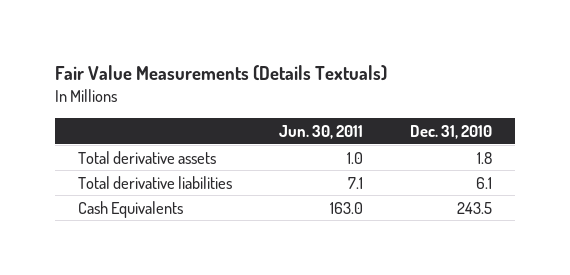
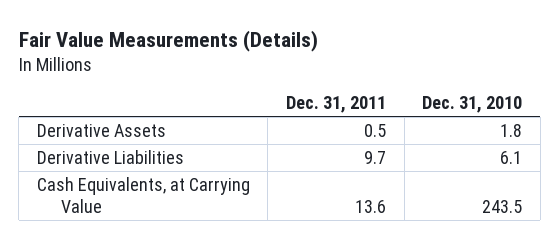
- Fair Value Measurements (Details Textuals)
+ Fair Value Measurements (Details)
- | Jun. 30, 2011 | Dec. 31, 2010
+ | Dec. 31, 2011 | Dec. 31, 2010
- Total derivative assets | 1.0 | 1.8
- Total derivative liabilities | 7.1 | 6.1
- Cash Equivalents | 163.0 | 243.5
+ Derivative Assets | 0.5 | 1.8
+ Derivative Liabilities | 9.7 | 6.1
+ Cash Equivalents, at Carrying Value | 13.6 | 243.5

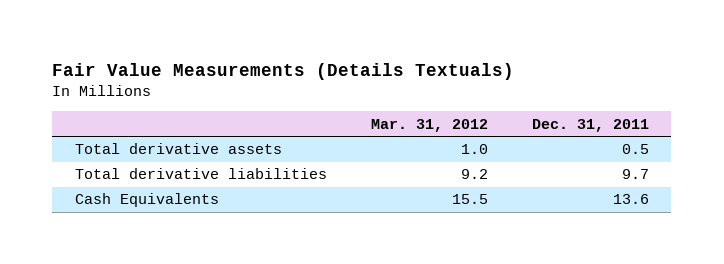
- Fair Value Measurements (Details)
+ Fair Value Measurements (Details Textuals)
- | Dec. 31, 2011 | Dec. 31, 2010
+ | Mar. 31, 2012 | Dec. 31, 2011
- Derivative Assets | 0.5 | 1.8
- Derivative Liabilities | 9.7 | 6.1
- Cash Equivalents, at Carrying Value | 13.6 | 243.5
+ Total derivative assets | 1.0 | 0.5
+ Total derivative liabilities | 9.2 | 9.7
+ Cash Equivalents | 15.5 | 13.6

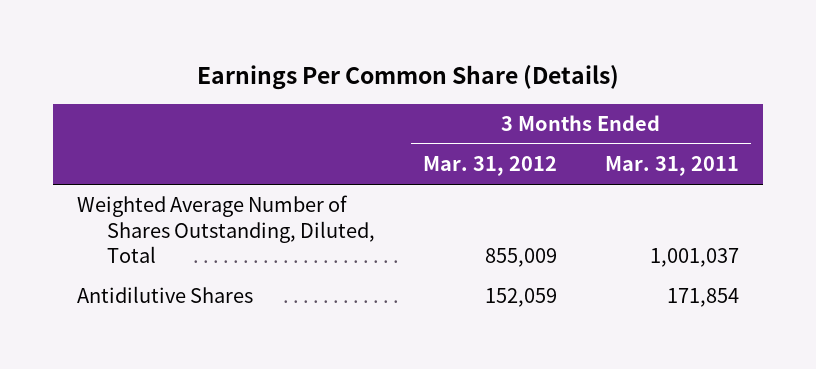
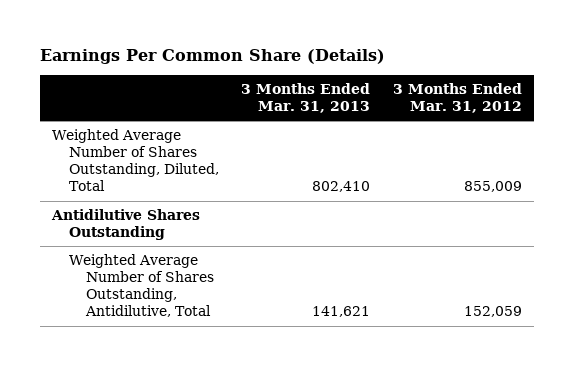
- | 3 Months Ended Mar. 31, 2012 | 3 Months Ended Mar. 31, 2011
+ | 3 Months Ended Mar. 31, 2013 | 3 Months Ended Mar. 31, 2012
- Antidilutive Shares | 152,059 | 171,854
+ Antidilutive Shares Outstanding
+ Weighted Average Number of Shares Outstanding, Antidilutive, Total | 141,621 | 152,059

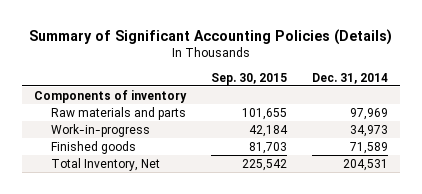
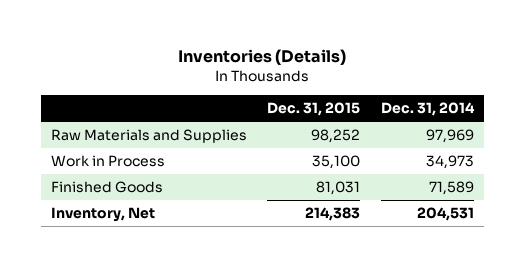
- Summary of Significant Accounting Policies (Details)
+ Inventories (Details)
- | Sep. 30, 2015 | Dec. 31, 2014
+ | Dec. 31, 2015 | Dec. 31, 2014
- Components of inventory
- Raw materials and parts | 101,655 | 97,969
- Work-in-progress | 42,184 | 34,973
- Finished goods | 81,703 | 71,589
- Total Inventory, Net | 225,542 | 204,531
+ Raw Materials and Supplies | 98,252 | 97,969
+ Work in Process | 35,100 | 34,973
+ Finished Goods | 81,031 | 71,589
+ Inventory, Net | 214,383 | 204,531

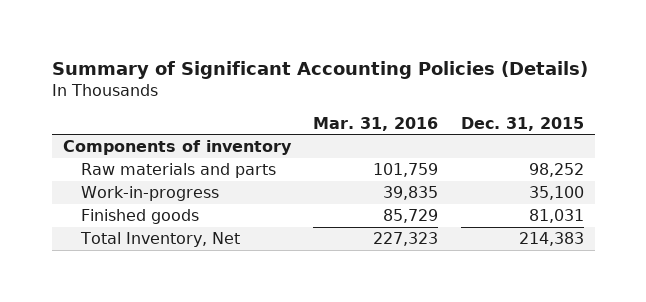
- Inventories (Details)
+ Summary of Significant Accounting Policies (Details)
- | Dec. 31, 2015 | Dec. 31, 2014
+ | Mar. 31, 2016 | Dec. 31, 2015
- Raw Materials and Supplies | 98,252 | 97,969
- Work in Process | 35,100 | 34,973
- Finished Goods | 81,031 | 71,589
- Inventory, Net | 214,383 | 204,531
+ Components of inventory
+ Raw materials and parts | 101,759 | 98,252
+ Work-in-progress | 39,835 | 35,100
+ Finished goods | 85,729 | 81,031
+ Total Inventory, Net | 227,323 | 214,383

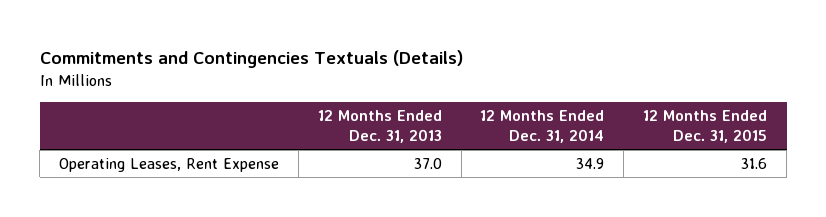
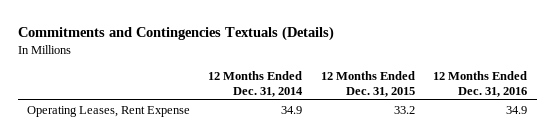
- | 12 Months Ended Dec. 31, 2013 | 12 Months Ended Dec. 31, 2014 | 12 Months Ended Dec. 31, 2015
+ | 12 Months Ended Dec. 31, 2014 | 12 Months Ended Dec. 31, 2015 | 12 Months Ended Dec. 31, 2016
- Operating Leases, Rent Expense | 37.0 | 34.9 | 31.6
+ Operating Leases, Rent Expense | 34.9 | 33.2 | 34.9

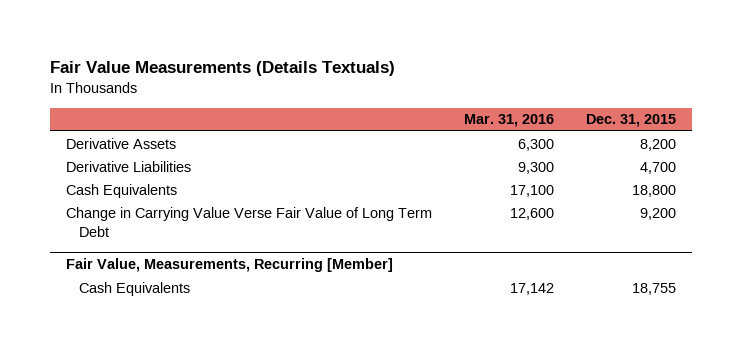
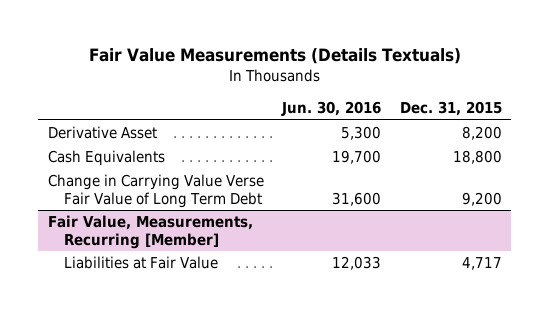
- | Mar. 31, 2016 | Dec. 31, 2015
+ | Jun. 30, 2016 | Dec. 31, 2015
- Derivative Assets | 6,300 | 8,200
- Derivative Liabilities | 9,300 | 4,700
+ Derivative Asset | 5,300 | 8,200
@ Fair Value, Measurements, Recurring [Member]
- Cash Equivalents | 17,142 | 18,755
+ Liabilities at Fair Value | 12,033 | 4,717

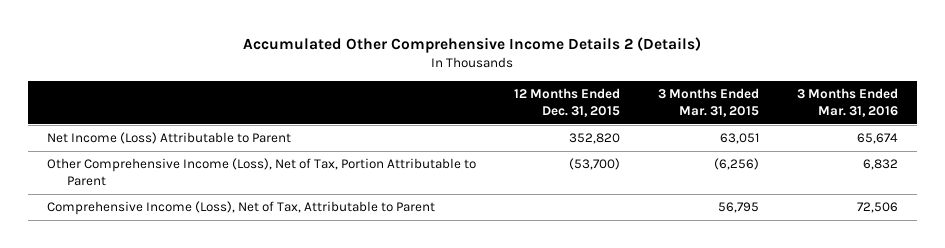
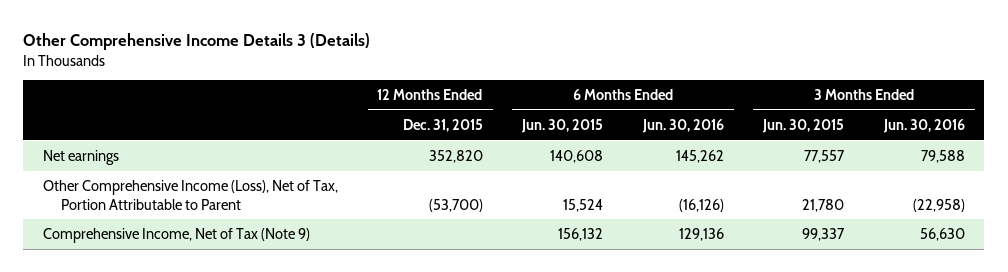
- Accumulated Other Comprehensive Income Details 2 (Details)
+ Other Comprehensive Income Details 3 (Details)
- | 12 Months Ended Dec. 31, 2015 | 3 Months Ended Mar. 31, 2015 | 3 Months Ended Mar. 31, 2016
+ | 12 Months Ended Dec. 31, 2015 | 6 Months Ended Jun. 30, 2015 | 6 Months Ended Jun. 30, 2016 | 3 Months Ended Jun. 30, 2015 | 3 Months Ended Jun. 30, 2016
- Net Income (Loss) Attributable to Parent | 352,820 | 63,051 | 65,674
+ Net earnings | 352,820 | 140,608 | 145,262 | 77,557 | 79,588
- Comprehensive Income (Loss), Net of Tax, Attributable to Parent | | 56,795 | 72,506
+ Comprehensive Income, Net of Tax (Note 9) | | 156,132 | 129,136 | 99,337 | 56,630

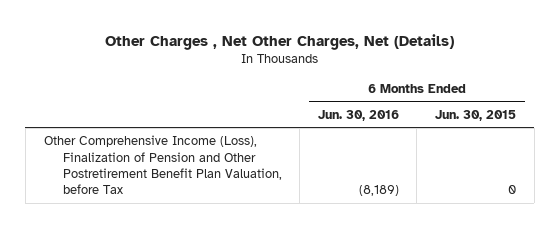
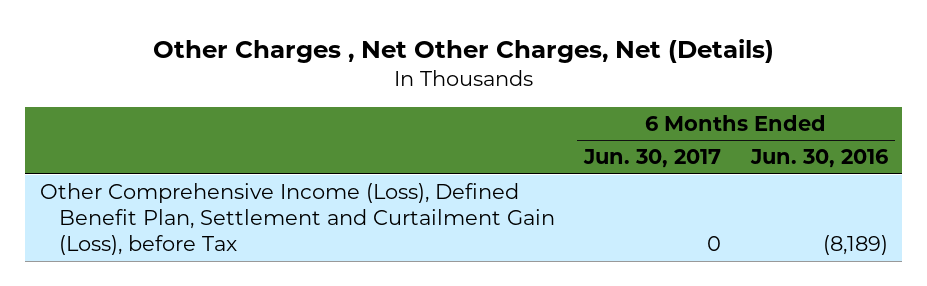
- | 6 Months Ended Jun. 30, 2016 | 6 Months Ended Jun. 30, 2015
+ | 6 Months Ended Jun. 30, 2017 | 6 Months Ended Jun. 30, 2016
- Other Comprehensive Income (Loss), Finalization of Pension and Other Postretirement Benefit Plan Valuation, before Tax | (8,189) | 0
+ Other Comprehensive Income (Loss), Defined Benefit Plan, Settlement and Curtailment Gain (Loss), before Tax | 0 | (8,189)

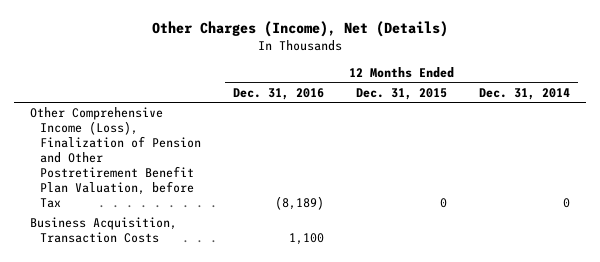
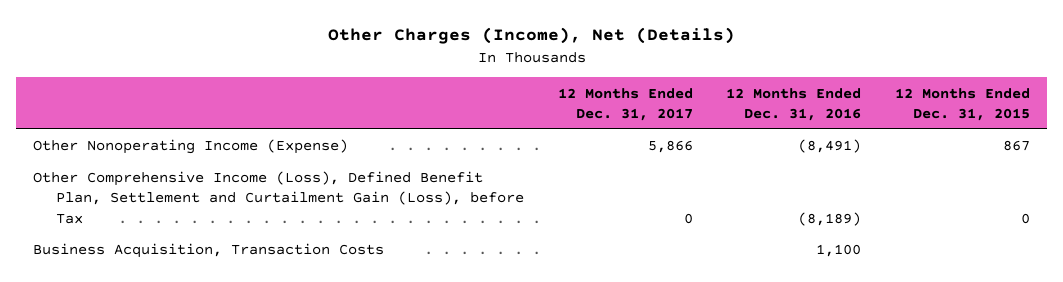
- | 12 Months Ended Dec. 31, 2016 | 12 Months Ended Dec. 31, 2015 | 12 Months Ended Dec. 31, 2014
+ | 12 Months Ended Dec. 31, 2017 | 12 Months Ended Dec. 31, 2016 | 12 Months Ended Dec. 31, 2015
- Other Comprehensive Income (Loss), Finalization of Pension and Other Postretirement Benefit Plan Valuation, before Tax | (8,189) | 0 | 0
+ Other Nonoperating Income (Expense) | 5,866 | (8,491) | 867
+ Other Comprehensive Income (Loss), Defined Benefit Plan, Settlement and Curtailment Gain (Loss), before Tax | 0 | (8,189) | 0

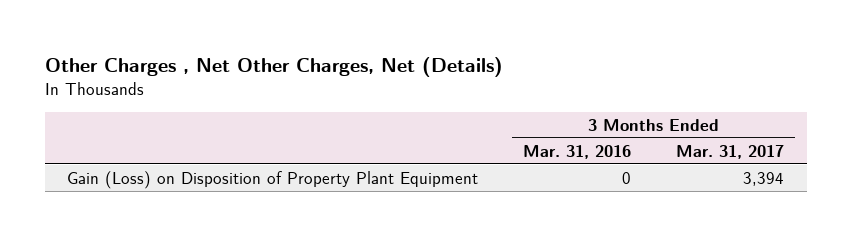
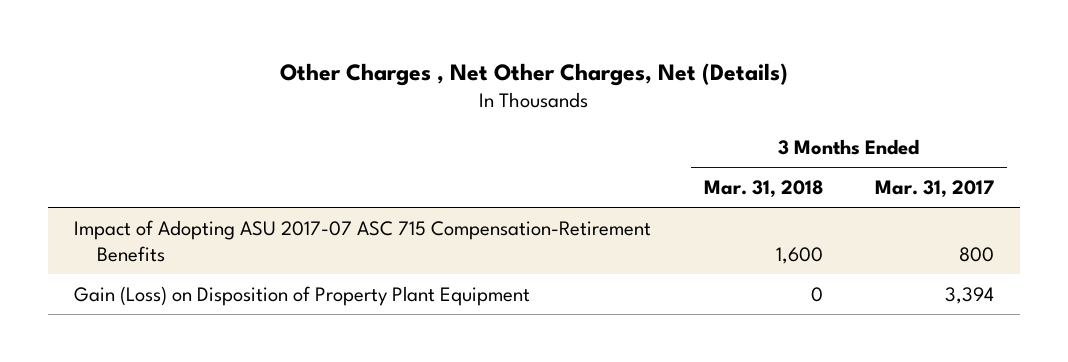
- | 3 Months Ended Mar. 31, 2016 | 3 Months Ended Mar. 31, 2017
+ | 3 Months Ended Mar. 31, 2018 | 3 Months Ended Mar. 31, 2017
+ Impact of Adopting ASU 2017-07 ASC 715 Compensation-Retirement Benefits | 1,600 | 800

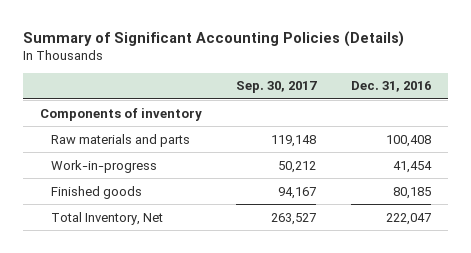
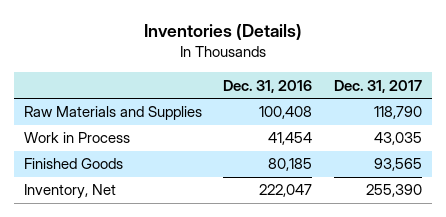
- Summary of Significant Accounting Policies (Details)
+ Inventories (Details)
- | Sep. 30, 2017 | Dec. 31, 2016
+ | Dec. 31, 2016 | Dec. 31, 2017
- Components of inventory
- Raw materials and parts | 119,148 | 100,408
- Work-in-progress | 50,212 | 41,454
- Finished goods | 94,167 | 80,185
- Total Inventory, Net | 263,527 | 222,047
+ Raw Materials and Supplies | 100,408 | 118,790
+ Work in Process | 41,454 | 43,035
+ Finished Goods | 80,185 | 93,565
+ Inventory, Net | 222,047 | 255,390

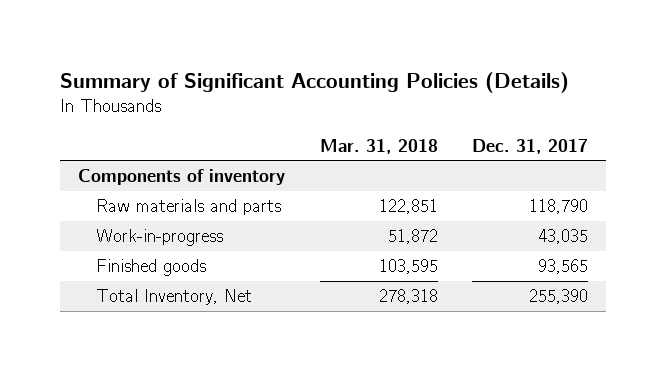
- Inventories (Details)
+ Summary of Significant Accounting Policies (Details)
- | Dec. 31, 2016 | Dec. 31, 2017
+ | Mar. 31, 2018 | Dec. 31, 2017
- Raw Materials and Supplies | 100,408 | 118,790
- Work in Process | 41,454 | 43,035
- Finished Goods | 80,185 | 93,565
- Inventory, Net | 222,047 | 255,390
+ Components of inventory
+ Raw materials and parts | 122,851 | 118,790
+ Work-in-progress | 51,872 | 43,035
+ Finished goods | 103,595 | 93,565
+ Total Inventory, Net | 278,318 | 255,390

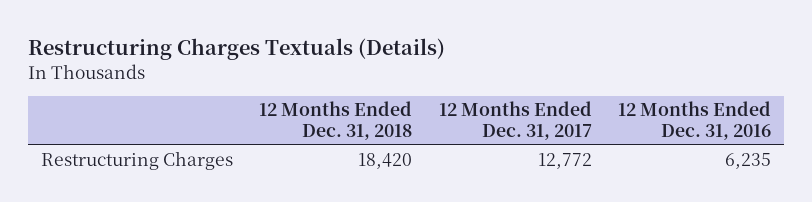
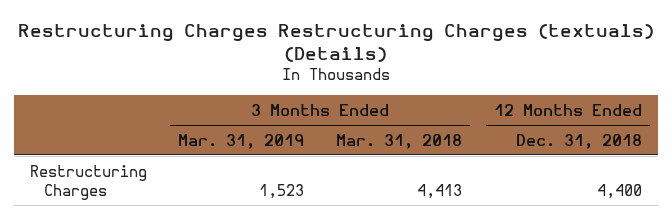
- Restructuring Charges Textuals (Details)
+ Restructuring Charges Restructuring Charges (textuals) (Details)
- | 12 Months Ended Dec. 31, 2018 | 12 Months Ended Dec. 31, 2017 | 12 Months Ended Dec. 31, 2016
+ | 3 Months Ended Mar. 31, 2019 | 3 Months Ended Mar. 31, 2018 | 12 Months Ended Dec. 31, 2018
- Restructuring Charges | 18,420 | 12,772 | 6,235
+ Restructuring Charges | 1,523 | 4,413 | 4,400

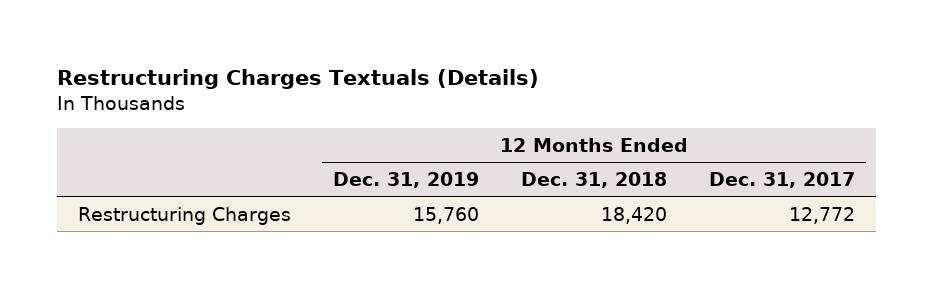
- Restructuring Charges Restructuring Charges (textuals) (Details)
+ Restructuring Charges Textuals (Details)
- | 3 Months Ended Mar. 31, 2019 | 3 Months Ended Mar. 31, 2018 | 12 Months Ended Dec. 31, 2018
+ | 12 Months Ended Dec. 31, 2019 | 12 Months Ended Dec. 31, 2018 | 12 Months Ended Dec. 31, 2017
- Restructuring Charges | 1,523 | 4,413 | 4,400
+ Restructuring Charges | 15,760 | 18,420 | 12,772

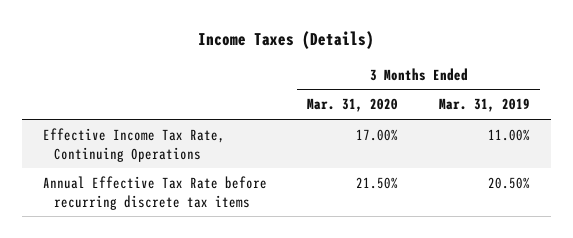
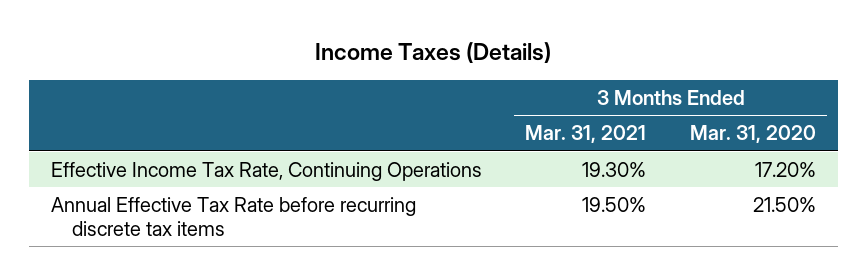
- | 3 Months Ended Mar. 31, 2020 | 3 Months Ended Mar. 31, 2019
+ | 3 Months Ended Mar. 31, 2021 | 3 Months Ended Mar. 31, 2020
- Effective Income Tax Rate, Continuing Operations | 17.00% | 11.00%
+ Effective Income Tax Rate, Continuing Operations | 19.30% | 17.20%

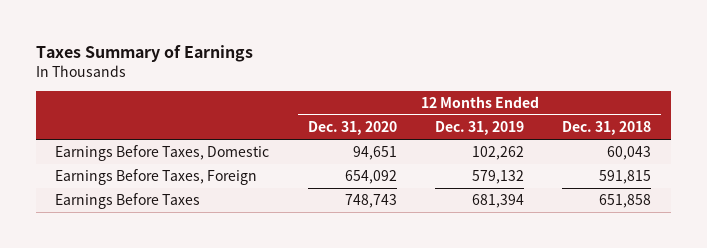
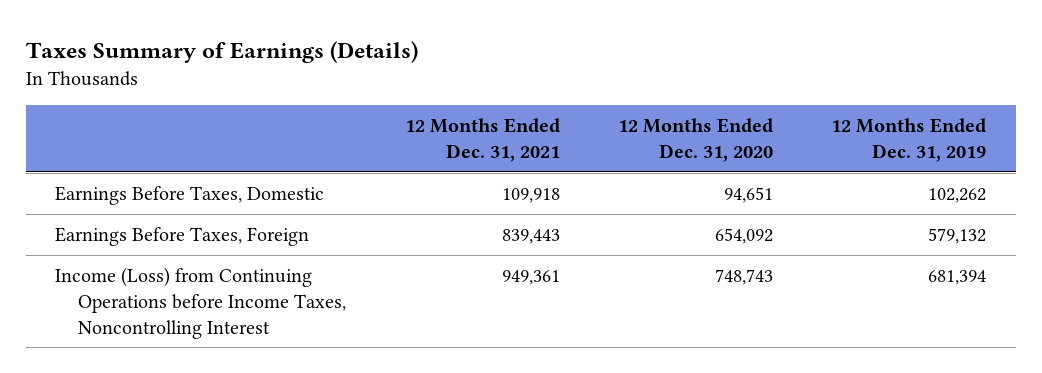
- Taxes Summary of Earnings
+ Taxes Summary of Earnings (Details)
- | 12 Months Ended Dec. 31, 2020 | 12 Months Ended Dec. 31, 2019 | 12 Months Ended Dec. 31, 2018
+ | 12 Months Ended Dec. 31, 2021 | 12 Months Ended Dec. 31, 2020 | 12 Months Ended Dec. 31, 2019
- Earnings Before Taxes | 748,743 | 681,394 | 651,858
+ Income (Loss) from Continuing Operations before Income Taxes, Noncontrolling Interest | 949,361 | 748,743 | 681,394

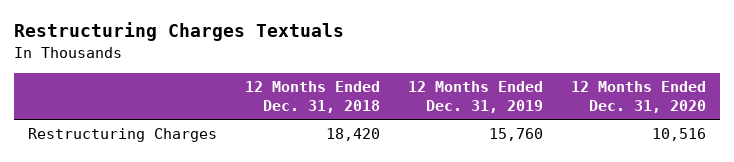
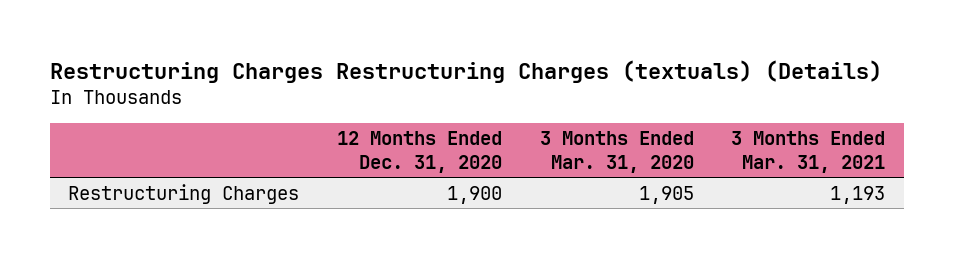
- Restructuring Charges Textuals
+ Restructuring Charges Restructuring Charges (textuals) (Details)
- | 12 Months Ended Dec. 31, 2018 | 12 Months Ended Dec. 31, 2019 | 12 Months Ended Dec. 31, 2020
+ | 12 Months Ended Dec. 31, 2020 | 3 Months Ended Mar. 31, 2020 | 3 Months Ended Mar. 31, 2021
- Restructuring Charges | 18,420 | 15,760 | 10,516
+ Restructuring Charges | 1,900 | 1,905 | 1,193

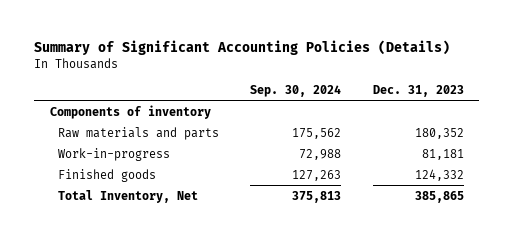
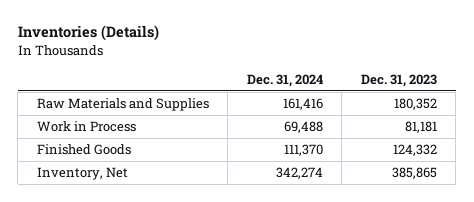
- Summary of Significant Accounting Policies (Details)
+ Inventories (Details)
- | Sep. 30, 2024 | Dec. 31, 2023
+ | Dec. 31, 2024 | Dec. 31, 2023
- Components of inventory
- Raw materials and parts | 175,562 | 180,352
- Work-in-progress | 72,988 | 81,181
- Finished goods | 127,263 | 124,332
- Total Inventory, Net | 375,813 | 385,865
+ Raw Materials and Supplies | 161,416 | 180,352
+ Work in Process | 69,488 | 81,181
+ Finished Goods | 111,370 | 124,332
+ Inventory, Net | 342,274 | 385,865

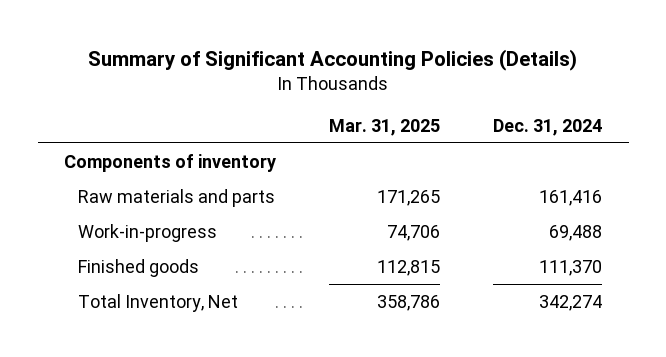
- Inventories (Details)
+ Summary of Significant Accounting Policies (Details)
- | Dec. 31, 2024 | Dec. 31, 2023
+ | Mar. 31, 2025 | Dec. 31, 2024
- Raw Materials and Supplies | 161,416 | 180,352
- Work in Process | 69,488 | 81,181
- Finished Goods | 111,370 | 124,332
- Inventory, Net | 342,274 | 385,865
+ Components of inventory
+ Raw materials and parts | 171,265 | 161,416
+ Work-in-progress | 74,706 | 69,488
+ Finished goods | 112,815 | 111,370
+ Total Inventory, Net | 358,786 | 342,274

